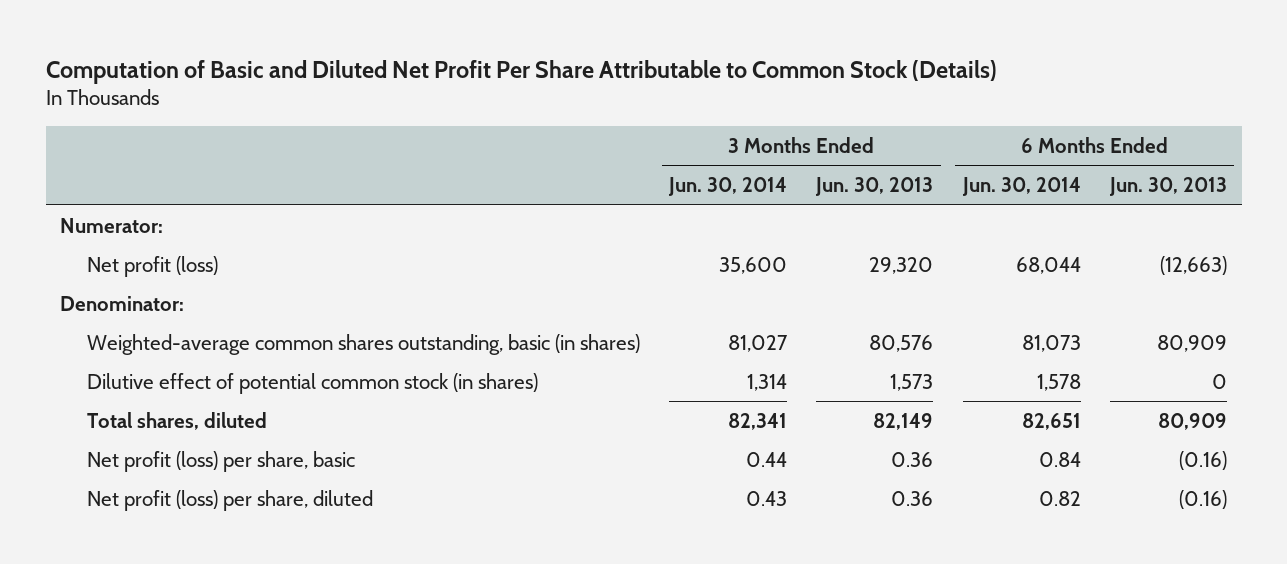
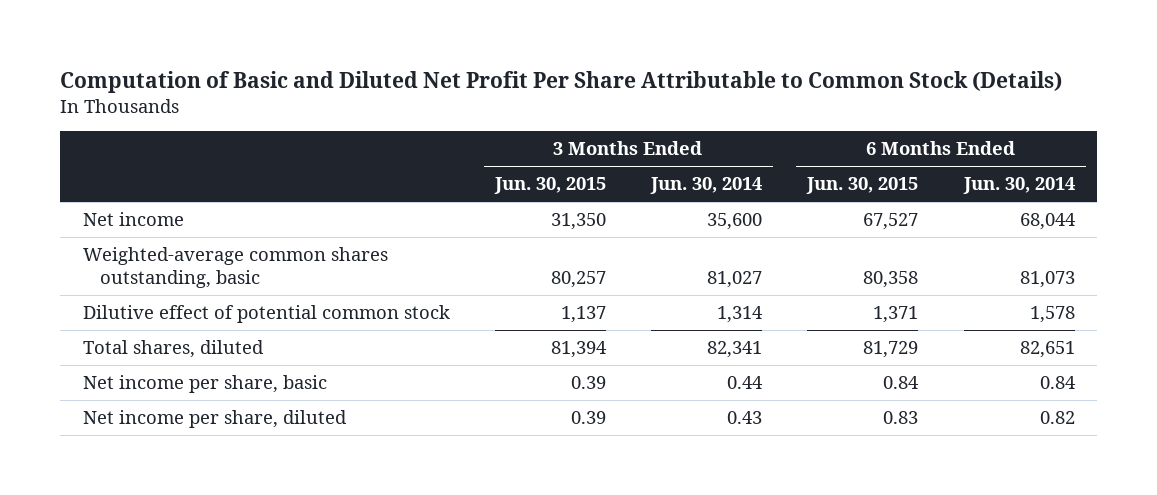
- | 3 Months Ended Jun. 30, 2014 | 3 Months Ended Jun. 30, 2013 | 6 Months Ended Jun. 30, 2014 | 6 Months Ended Jun. 30, 2013
+ | 3 Months Ended Jun. 30, 2015 | 3 Months Ended Jun. 30, 2014 | 6 Months Ended Jun. 30, 2015 | 6 Months Ended Jun. 30, 2014
- Numerator:
- Net profit (loss) | 35,600 | 29,320 | 68,044 | (12,663)
- Denominator:
- Weighted-average common shares outstanding, basic (in shares) | 81,027 | 80,576 | 81,073 | 80,909
- Dilutive effect of potential common stock (in shares) | 1,314 | 1,573 | 1,578 | 0
+ Net income | 31,350 | 35,600 | 67,527 | 68,044
+ Weighted-average common shares outstanding, basic | 80,257 | 81,027 | 80,358 | 81,073
+ Dilutive effect of potential common stock | 1,137 | 1,314 | 1,371 | 1,578
- Net profit (loss) per share, basic | 0.44 | 0.36 | 0.84 | (0.16)
- Net profit (loss) per share, diluted | 0.43 | 0.36 | 0.82 | (0.16)
+ Net income per share, basic | 0.39 | 0.44 | 0.84 | 0.84
+ Net income per share, diluted | 0.39 | 0.43 | 0.83 | 0.82

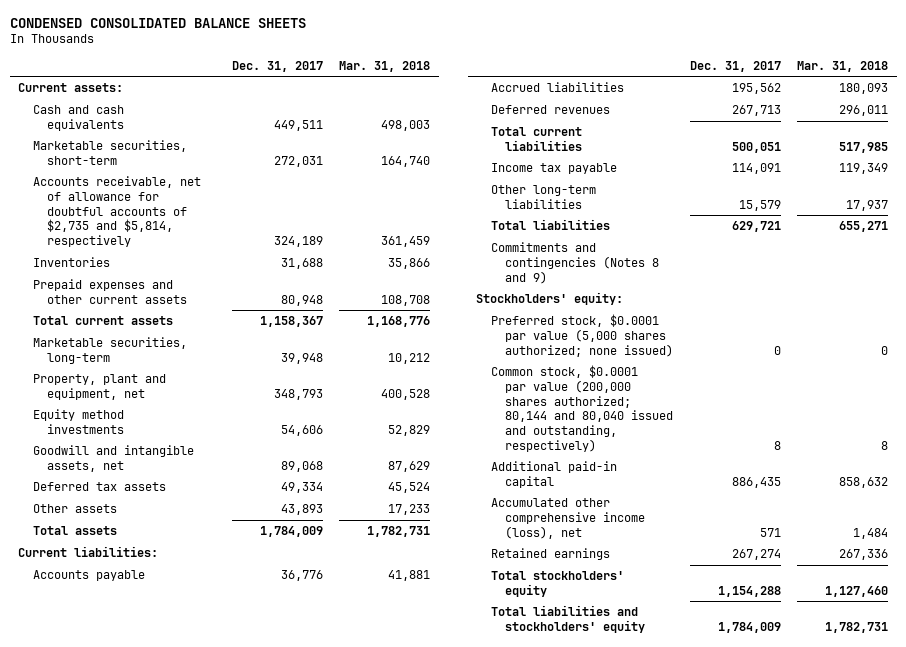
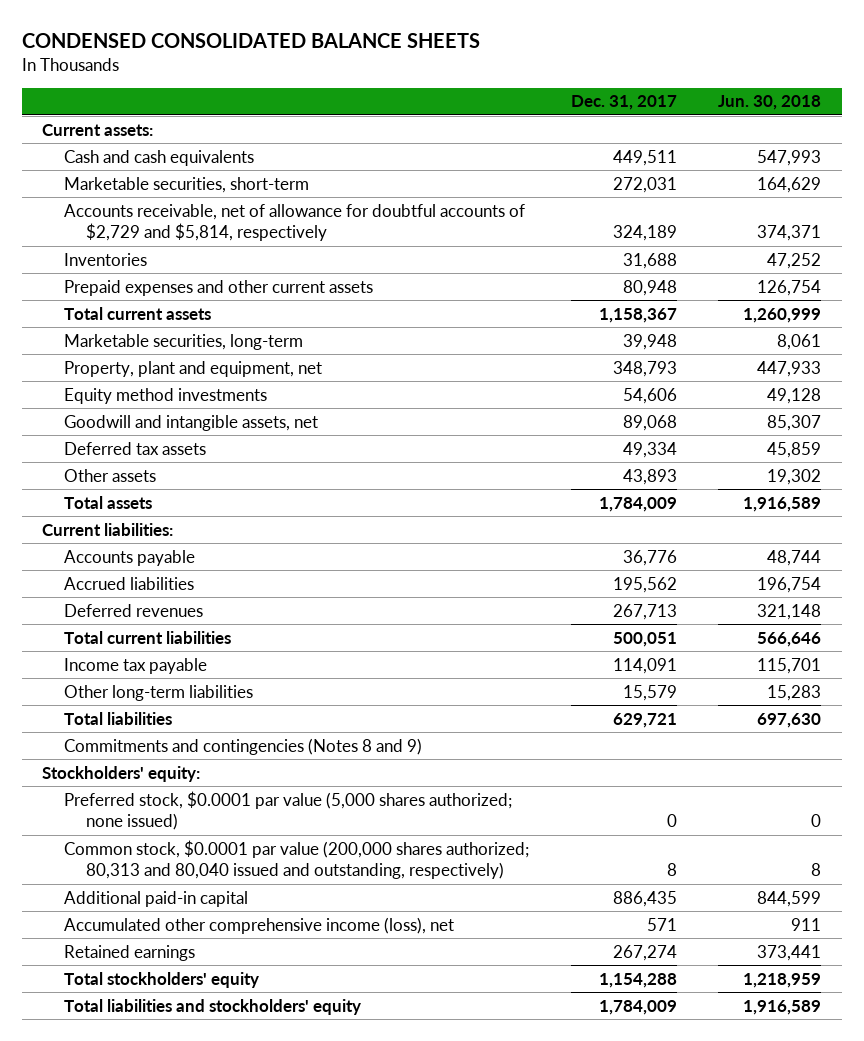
- | Dec. 31, 2017 | Mar. 31, 2018
+ | Dec. 31, 2017 | Jun. 30, 2018
- Accounts receivable, net of allowance for doubtful accounts of $2,735 and $5,814, respectively | 324,189 | 361,459
+ Accounts receivable, net of allowance for doubtful accounts of $2,729 and $5,814, respectively | 324,189 | 374,371
- Common stock, $0.0001 par value (200,000 shares authorized; 80,144 and 80,040 issued and outstanding, respectively) | 8 | 8
+ Common stock, $0.0001 par value (200,000 shares authorized; 80,313 and 80,040 issued and outstanding, respectively) | 8 | 8

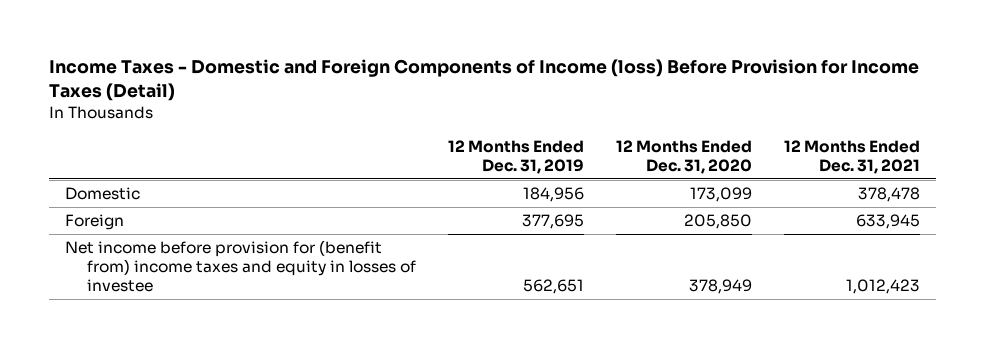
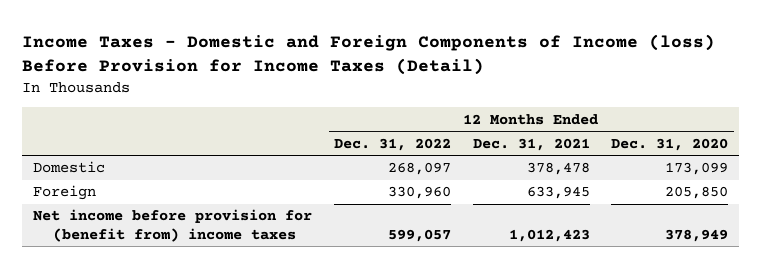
- | 12 Months Ended Dec. 31, 2019 | 12 Months Ended Dec. 31, 2020 | 12 Months Ended Dec. 31, 2021
+ | 12 Months Ended Dec. 31, 2022 | 12 Months Ended Dec. 31, 2021 | 12 Months Ended Dec. 31, 2020
- Net income before provision for (benefit from) income taxes and equity in losses of investee | 562,651 | 378,949 | 1,012,423
+ Net income before provision for (benefit from) income taxes | 599,057 | 1,012,423 | 378,949

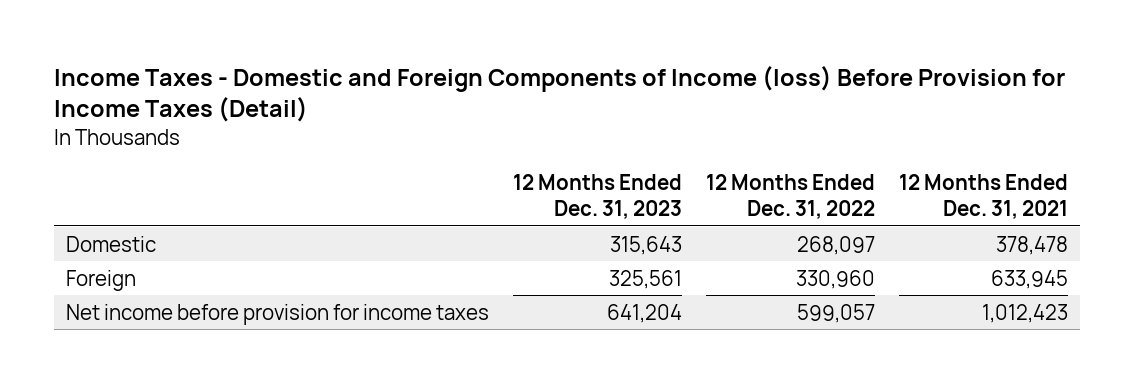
- | 12 Months Ended Dec. 31, 2022 | 12 Months Ended Dec. 31, 2021 | 12 Months Ended Dec. 31, 2020
+ | 12 Months Ended Dec. 31, 2023 | 12 Months Ended Dec. 31, 2022 | 12 Months Ended Dec. 31, 2021
- Net income before provision for (benefit from) income taxes | 599,057 | 1,012,423 | 378,949
+ Net income before provision for income taxes | 641,204 | 599,057 | 1,012,423

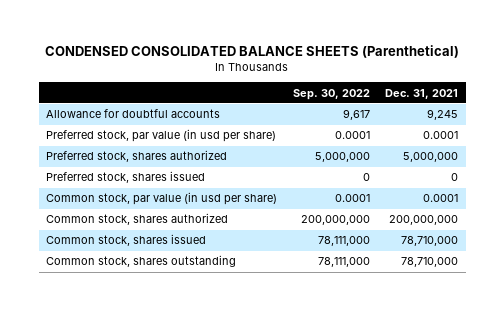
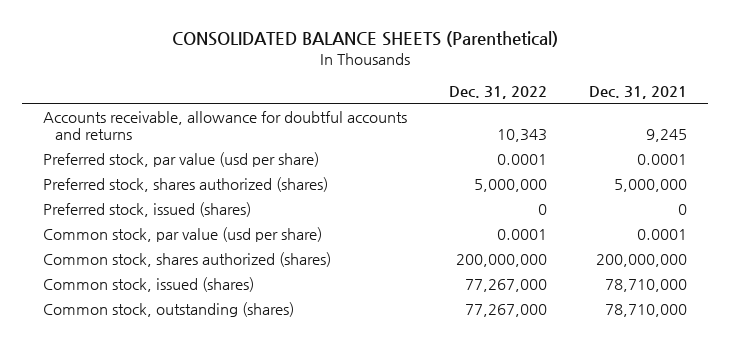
- CONDENSED CONSOLIDATED BALANCE SHEETS (Parenthetical)
+ CONSOLIDATED BALANCE SHEETS (Parenthetical)
- | Sep. 30, 2022 | Dec. 31, 2021
+ | Dec. 31, 2022 | Dec. 31, 2021
- Allowance for doubtful accounts | 9,617 | 9,245
- Preferred stock, par value (in usd per share) | 0.0001 | 0.0001
- Preferred stock, shares authorized | 5,000,000 | 5,000,000
- Preferred stock, shares issued | 0 | 0
- Common stock, par value (in usd per share) | 0.0001 | 0.0001
- Common stock, shares authorized | 200,000,000 | 200,000,000
- Common stock, shares issued | 78,111,000 | 78,710,000
- Common stock, shares outstanding | 78,111,000 | 78,710,000
+ Accounts receivable, allowance for doubtful accounts and returns | 10,343 | 9,245
+ Preferred stock, par value (usd per share) | 0.0001 | 0.0001
+ Preferred stock, shares authorized (shares) | 5,000,000 | 5,000,000
+ Preferred stock, issued (shares) | 0 | 0
+ Common stock, par value (usd per share) | 0.0001 | 0.0001
+ Common stock, shares authorized (shares) | 200,000,000 | 200,000,000
+ Common stock, issued (shares) | 77,267,000 | 78,710,000
+ Common stock, outstanding (shares) | 77,267,000 | 78,710,000

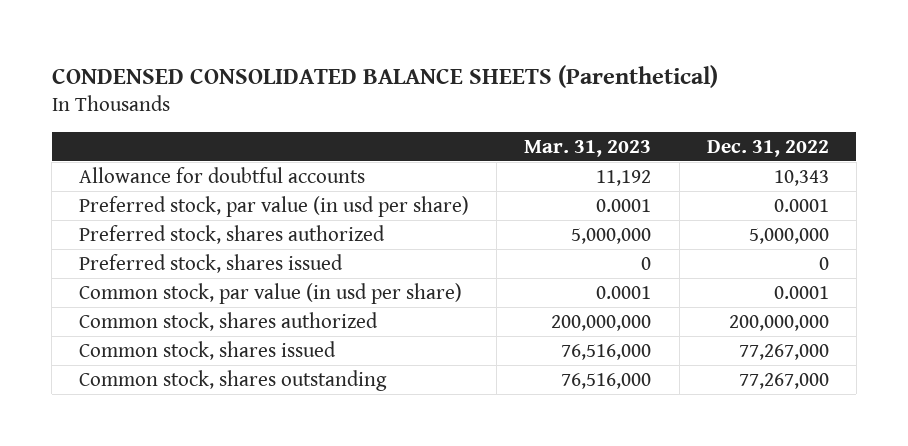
- CONSOLIDATED BALANCE SHEETS (Parenthetical)
+ CONDENSED CONSOLIDATED BALANCE SHEETS (Parenthetical)
- | Dec. 31, 2022 | Dec. 31, 2021
+ | Mar. 31, 2023 | Dec. 31, 2022
- Accounts receivable, allowance for doubtful accounts and returns | 10,343 | 9,245
- Preferred stock, par value (usd per share) | 0.0001 | 0.0001
- Preferred stock, shares authorized (shares) | 5,000,000 | 5,000,000
- Preferred stock, issued (shares) | 0 | 0
- Common stock, par value (usd per share) | 0.0001 | 0.0001
- Common stock, shares authorized (shares) | 200,000,000 | 200,000,000
- Common stock, issued (shares) | 77,267,000 | 78,710,000
- Common stock, outstanding (shares) | 77,267,000 | 78,710,000
+ Allowance for doubtful accounts | 11,192 | 10,343
+ Preferred stock, par value (in usd per share) | 0.0001 | 0.0001
+ Preferred stock, shares authorized | 5,000,000 | 5,000,000
+ Preferred stock, shares issued | 0 | 0
+ Common stock, par value (in usd per share) | 0.0001 | 0.0001
+ Common stock, shares authorized | 200,000,000 | 200,000,000
+ Common stock, shares issued | 76,516,000 | 77,267,000
+ Common stock, shares outstanding | 76,516,000 | 77,267,000

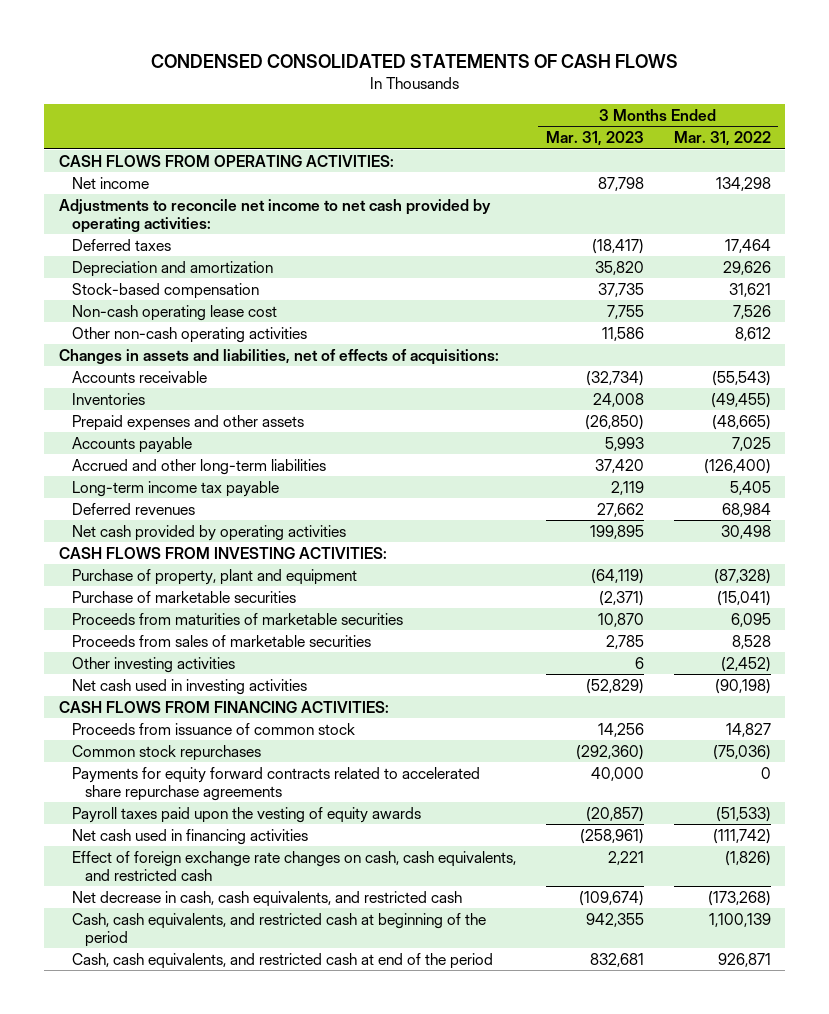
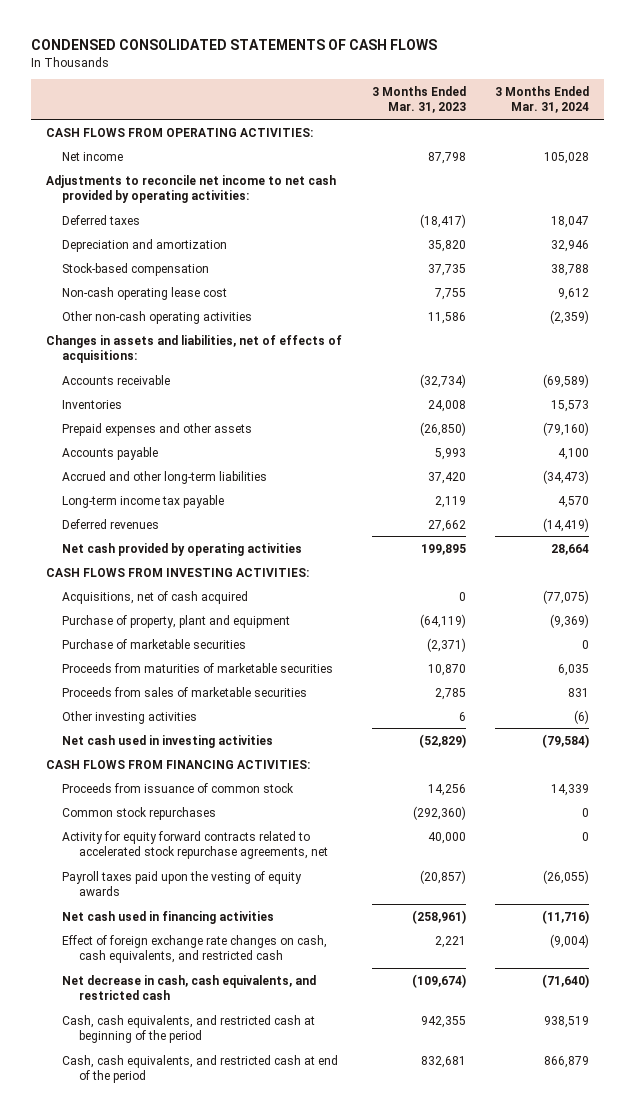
- | 3 Months Ended Mar. 31, 2023 | 3 Months Ended Mar. 31, 2022
+ | 3 Months Ended Mar. 31, 2023 | 3 Months Ended Mar. 31, 2024
+ Acquisitions, net of cash acquired | 0 | (77,075)
- Payments for equity forward contracts related to accelerated share repurchase agreements | 40,000 | 0
+ Activity for equity forward contracts related to accelerated stock repurchase agreements, net | 40,000 | 0

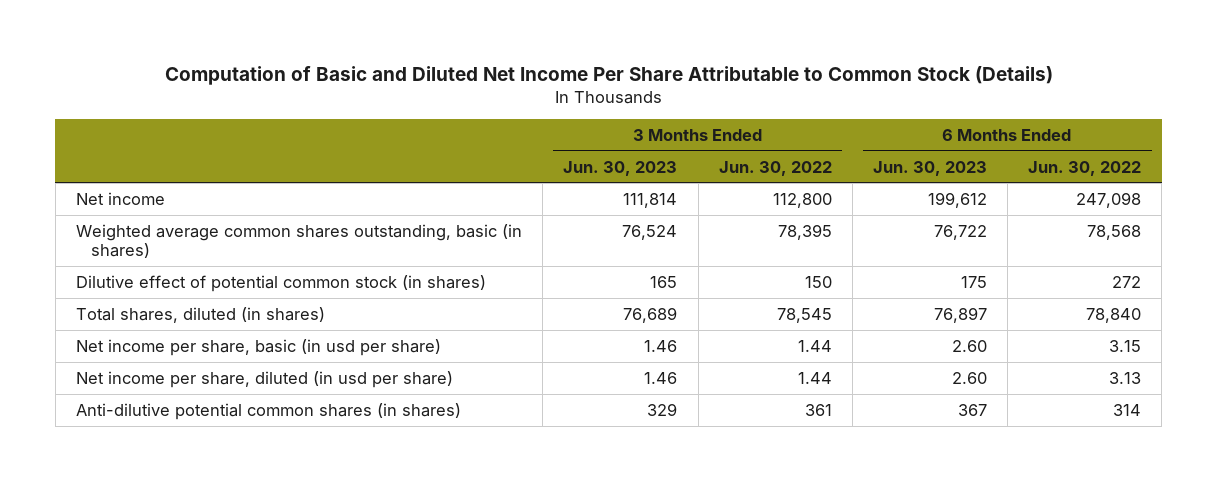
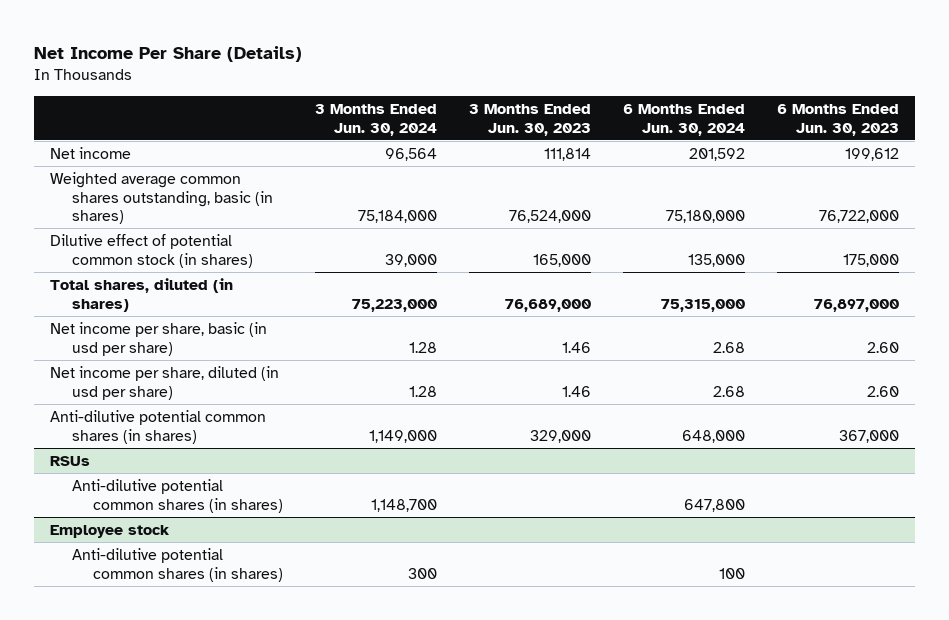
- Computation of Basic and Diluted Net Income Per Share Attributable to Common Stock (Details)
+ Net Income Per Share (Details)
- | 3 Months Ended Jun. 30, 2023 | 3 Months Ended Jun. 30, 2022 | 6 Months Ended Jun. 30, 2023 | 6 Months Ended Jun. 30, 2022
+ | 3 Months Ended Jun. 30, 2024 | 3 Months Ended Jun. 30, 2023 | 6 Months Ended Jun. 30, 2024 | 6 Months Ended Jun. 30, 2023
- Weighted average common shares outstanding, basic (in shares) | 76,524 | 78,395 | 76,722 | 78,568
- Dilutive effect of potential common stock (in shares) | 165 | 150 | 175 | 272
- Total shares, diluted (in shares) | 76,689 | 78,545 | 76,897 | 78,840
+ Weighted average common shares outstanding, basic (in shares) | 75,184,000 | 76,524,000 | 75,180,000 | 76,722,000
+ Dilutive effect of potential common stock (in shares) | 39,000 | 165,000 | 135,000 | 175,000
+ Total shares, diluted (in shares) | 75,223,000 | 76,689,000 | 75,315,000 | 76,897,000
- Anti-dilutive potential common shares (in shares) | 329 | 361 | 367 | 314
+ Anti-dilutive potential common shares (in shares) | 1,149,000 | 329,000 | 648,000 | 367,000
+ RSUs
+ Anti-dilutive potential common shares (in shares) | 1,148,700 | | 647,800 |
+ Employee stock
+ Anti-dilutive potential common shares (in shares) | 300 | | 100 |

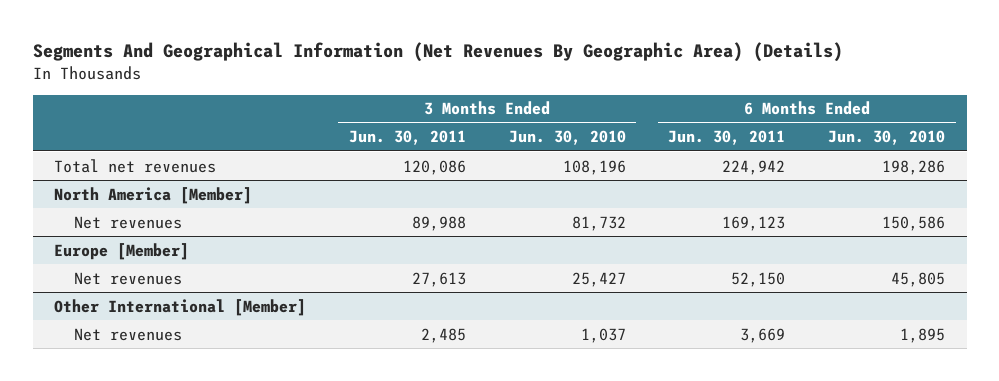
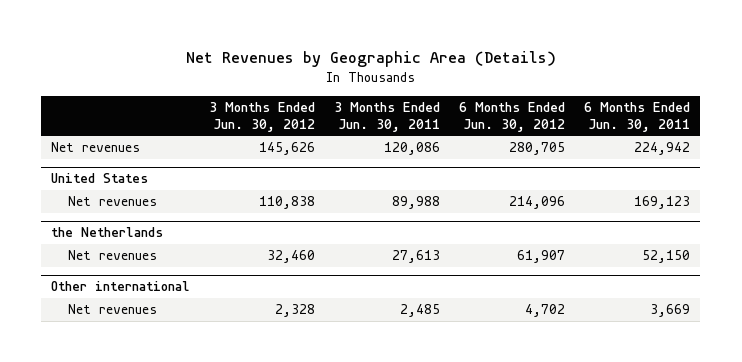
- Segments And Geographical Information (Net Revenues By Geographic Area) (Details)
+ Net Revenues by Geographic Area (Details)
- | 3 Months Ended Jun. 30, 2011 | 3 Months Ended Jun. 30, 2010 | 6 Months Ended Jun. 30, 2011 | 6 Months Ended Jun. 30, 2010
+ | 3 Months Ended Jun. 30, 2012 | 3 Months Ended Jun. 30, 2011 | 6 Months Ended Jun. 30, 2012 | 6 Months Ended Jun. 30, 2011
- Total net revenues | 120,086 | 108,196 | 224,942 | 198,286
- North America [Member]
+ Net revenues | 145,626 | 120,086 | 280,705 | 224,942
+ United States
- Europe [Member]
+ the Netherlands
- Other International [Member]
+ Other international

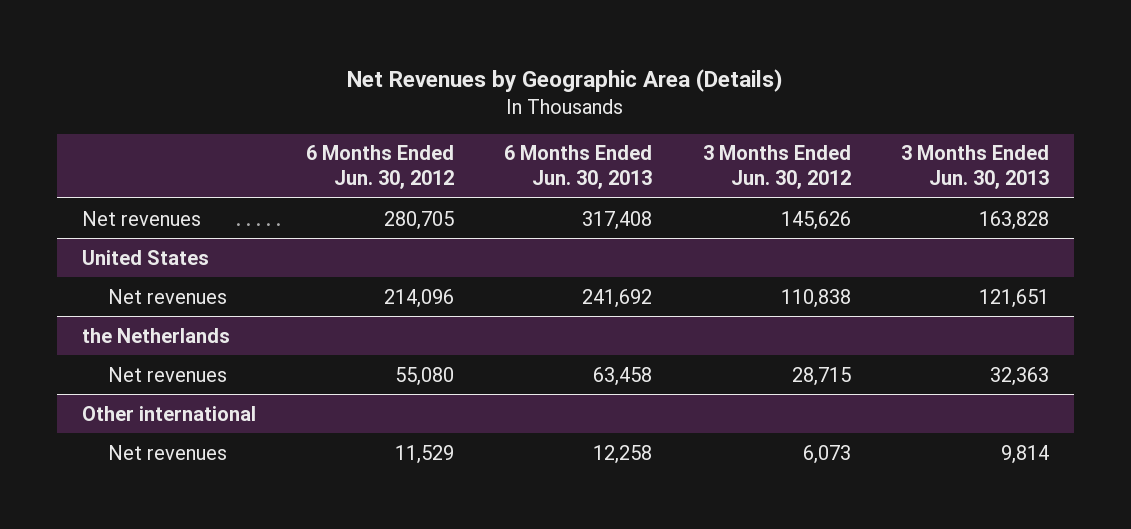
- | 3 Months Ended Jun. 30, 2012 | 3 Months Ended Jun. 30, 2011 | 6 Months Ended Jun. 30, 2012 | 6 Months Ended Jun. 30, 2011
+ | 6 Months Ended Jun. 30, 2012 | 6 Months Ended Jun. 30, 2013 | 3 Months Ended Jun. 30, 2012 | 3 Months Ended Jun. 30, 2013
@ the Netherlands
- Net revenues | 32,460 | 27,613 | 61,907 | 52,150
+ Net revenues | 55,080 | 63,458 | 28,715 | 32,363
@ Other international
- Net revenues | 2,328 | 2,485 | 4,702 | 3,669
+ Net revenues | 11,529 | 12,258 | 6,073 | 9,814

